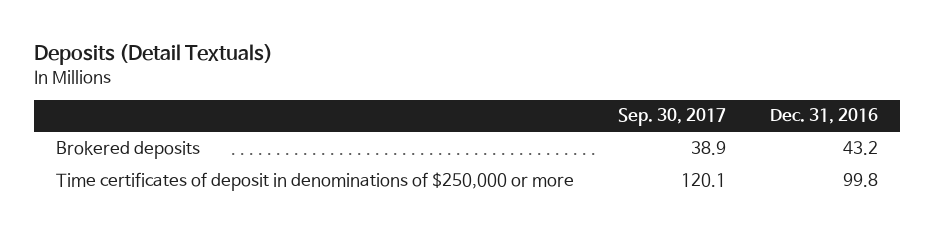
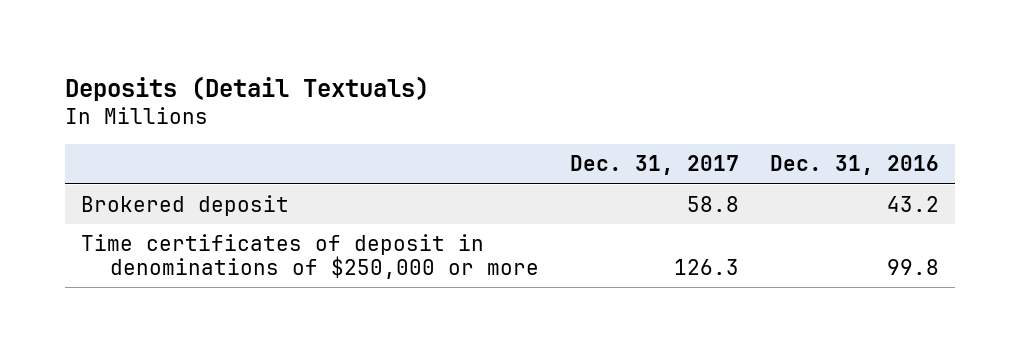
- | Sep. 30, 2017 | Dec. 31, 2016
+ | Dec. 31, 2017 | Dec. 31, 2016
- Brokered deposits | 38.9 | 43.2
+ Brokered deposit | 58.8 | 43.2

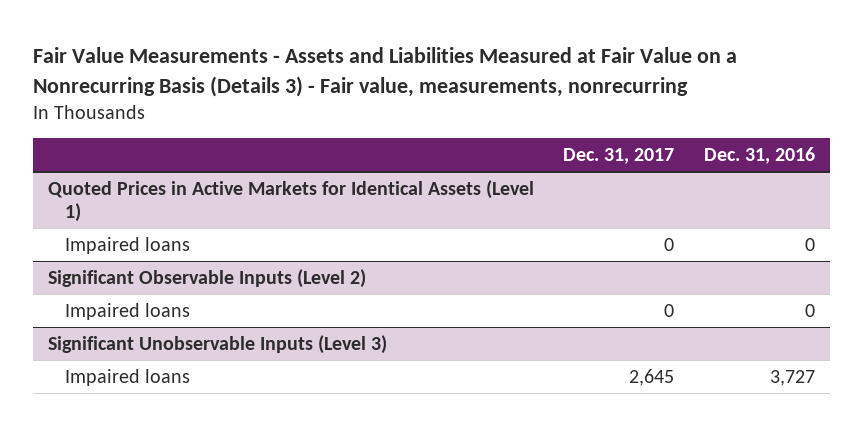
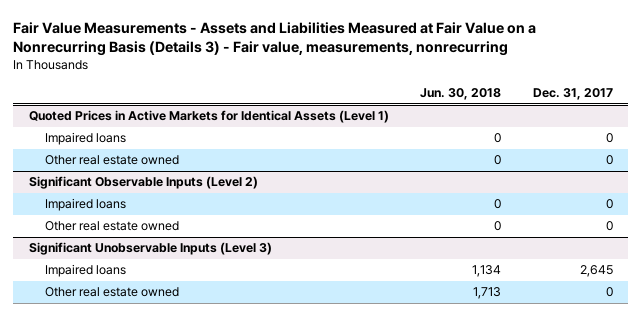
- | Dec. 31, 2017 | Dec. 31, 2016
+ | Jun. 30, 2018 | Dec. 31, 2017
@ Quoted Prices in Active Markets for Identical Assets (Level 1)
+ Other real estate owned | 0 | 0
@ Significant Observable Inputs (Level 2)
+ Other real estate owned | 0 | 0
@ Significant Unobservable Inputs (Level 3)
+ Other real estate owned | 1,713 | 0

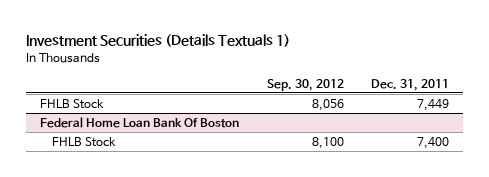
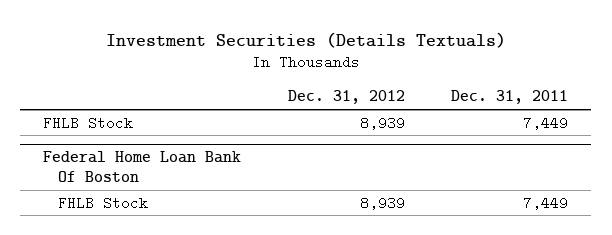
- Investment Securities (Details Textuals 1)
+ Investment Securities (Details Textuals)
- | Sep. 30, 2012 | Dec. 31, 2011
+ | Dec. 31, 2012 | Dec. 31, 2011
@ Federal Home Loan Bank Of Boston
- FHLB Stock | 8,100 | 7,400
+ FHLB Stock | 8,939 | 7,449

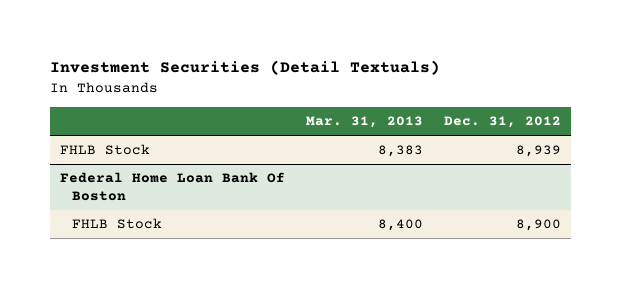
- Investment Securities (Details Textuals)
+ Investment Securities (Detail Textuals)
- | Dec. 31, 2012 | Dec. 31, 2011
+ | Mar. 31, 2013 | Dec. 31, 2012
@ Federal Home Loan Bank Of Boston
- FHLB Stock | 8,939 | 7,449
+ FHLB Stock | 8,400 | 8,900

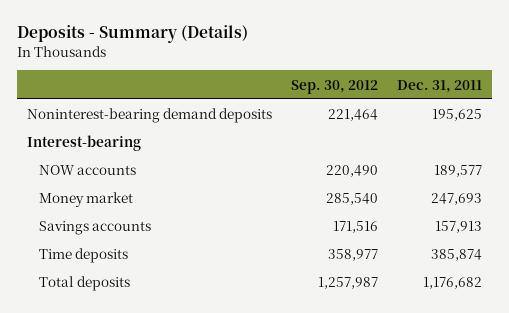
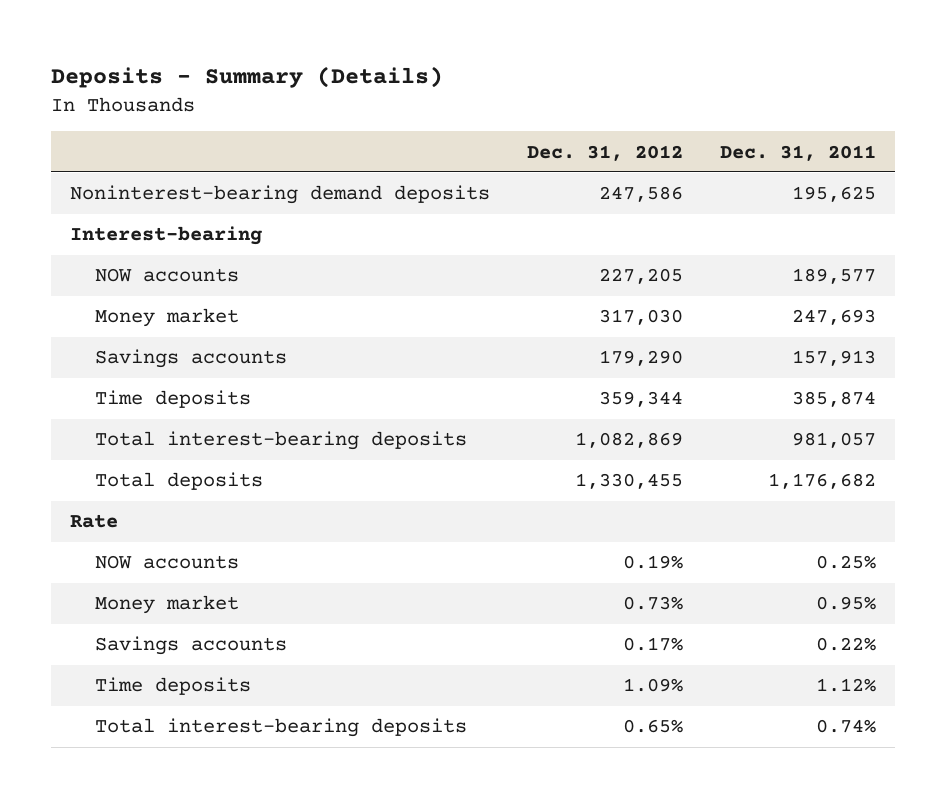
- | Sep. 30, 2012 | Dec. 31, 2011
+ | Dec. 31, 2012 | Dec. 31, 2011
+ Total interest-bearing deposits | 1,082,869 | 981,057
+ Rate
+ NOW accounts | 0.19% | 0.25%
+ Money market | 0.73% | 0.95%
+ Savings accounts | 0.17% | 0.22%
+ Time deposits | 1.09% | 1.12%
+ Total interest-bearing deposits | 0.65% | 0.74%

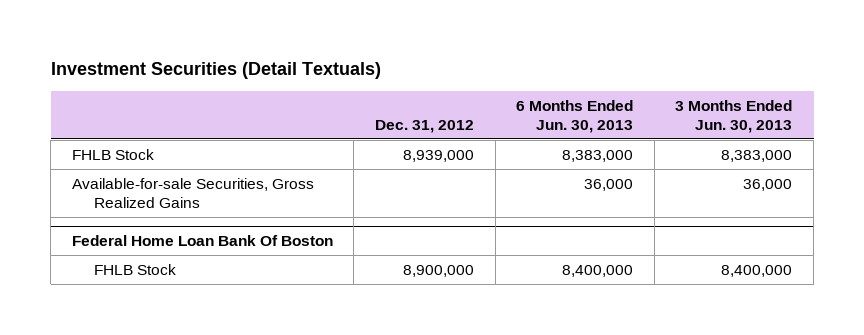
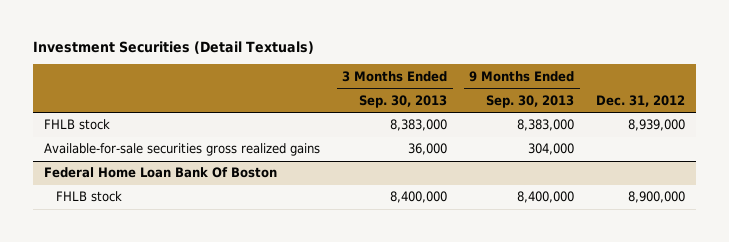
- | Dec. 31, 2012 | 6 Months Ended Jun. 30, 2013 | 3 Months Ended Jun. 30, 2013
+ | 3 Months Ended Sep. 30, 2013 | 9 Months Ended Sep. 30, 2013 | Dec. 31, 2012
- FHLB Stock | 8,939,000 | 8,383,000 | 8,383,000
- Available-for-sale Securities, Gross Realized Gains | | 36,000 | 36,000
+ FHLB stock | 8,383,000 | 8,383,000 | 8,939,000
+ Available-for-sale securities gross realized gains | 36,000 | 304,000 |
@ Federal Home Loan Bank Of Boston
- FHLB Stock | 8,900,000 | 8,400,000 | 8,400,000
+ FHLB stock | 8,400,000 | 8,400,000 | 8,900,000

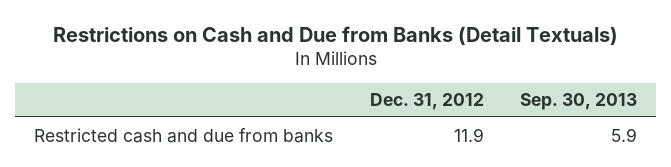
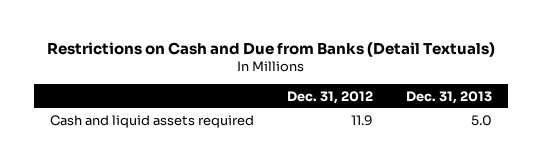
- | Dec. 31, 2012 | Sep. 30, 2013
+ | Dec. 31, 2012 | Dec. 31, 2013
- Restricted cash and due from banks | 11.9 | 5.9
+ Cash and liquid assets required | 11.9 | 5.0

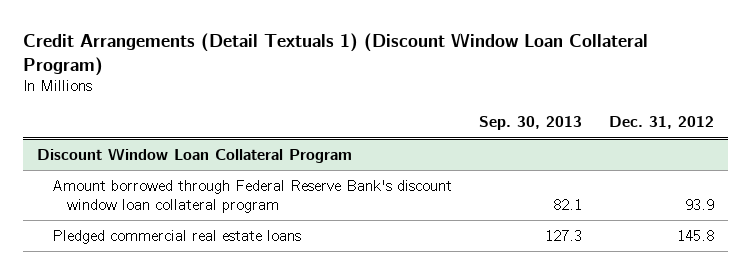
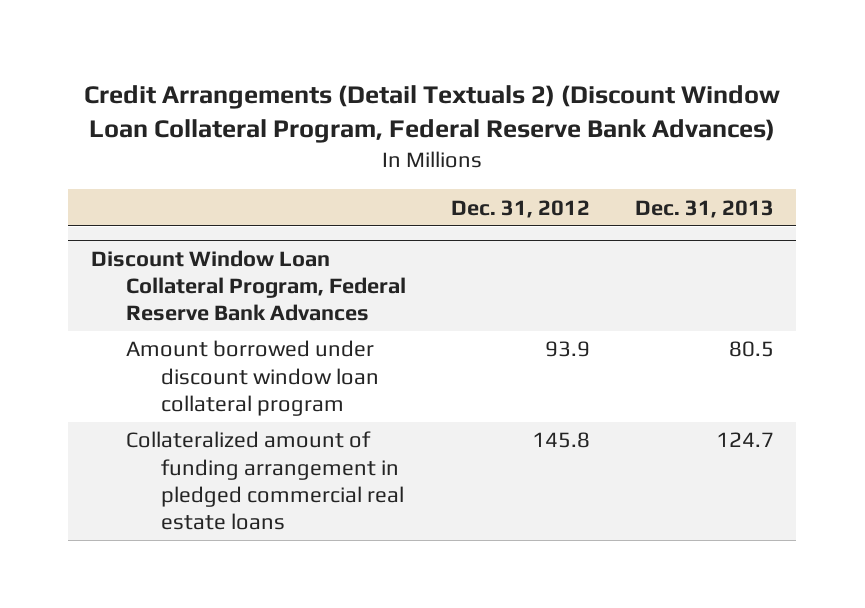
- Credit Arrangements (Detail Textuals 1) (Discount Window Loan Collateral Program)
+ Credit Arrangements (Detail Textuals 2) (Discount Window Loan Collateral Program, Federal Reserve Bank Advances)
- | Sep. 30, 2013 | Dec. 31, 2012
+ | Dec. 31, 2012 | Dec. 31, 2013
- Discount Window Loan Collateral Program
- Amount borrowed through Federal Reserve Bank's discount window loan collateral program | 82.1 | 93.9
- Pledged commercial real estate loans | 127.3 | 145.8
+ Discount Window Loan Collateral Program, Federal Reserve Bank Advances
+ Amount borrowed under discount window loan collateral program | 93.9 | 80.5
+ Collateralized amount of funding arrangement in pledged commercial real estate loans | 145.8 | 124.7

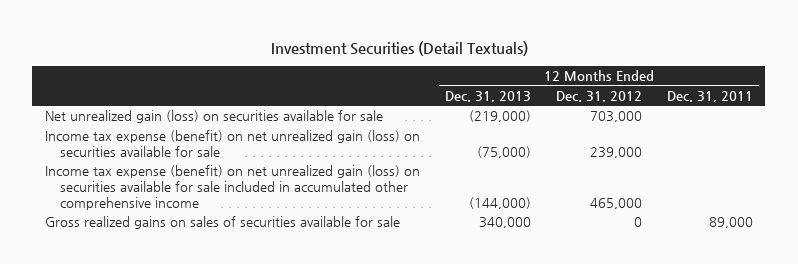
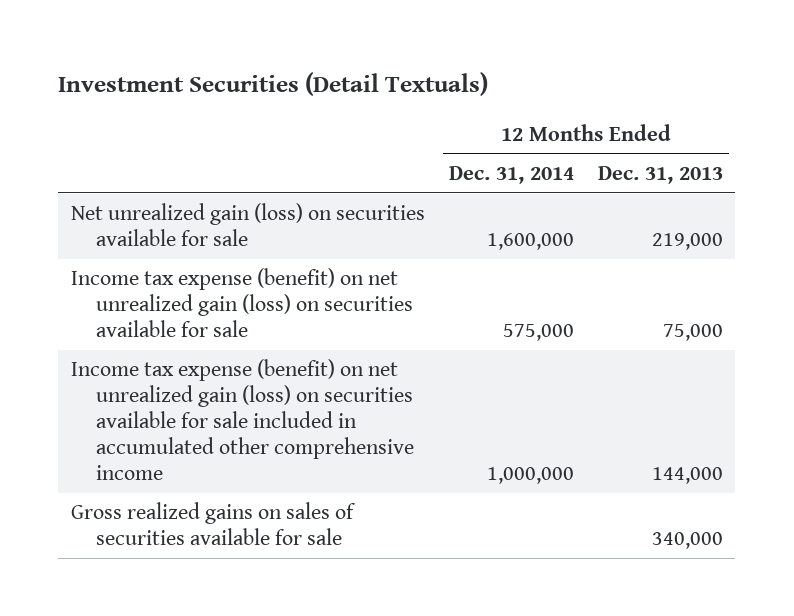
- | 12 Months Ended Dec. 31, 2013 | 12 Months Ended Dec. 31, 2012 | 12 Months Ended Dec. 31, 2011
+ | 12 Months Ended Dec. 31, 2014 | 12 Months Ended Dec. 31, 2013
- Net unrealized gain (loss) on securities available for sale | (219,000) | 703,000 |
- Income tax expense (benefit) on net unrealized gain (loss) on securities available for sale | (75,000) | 239,000 |
- Income tax expense (benefit) on net unrealized gain (loss) on securities available for sale included in accumulated other comprehensive income | (144,000) | 465,000 |
+ Net unrealized gain (loss) on securities available for sale | 1,600,000 | 219,000
+ Income tax expense (benefit) on net unrealized gain (loss) on securities available for sale | 575,000 | 75,000
+ Income tax expense (benefit) on net unrealized gain (loss) on securities available for sale included in accumulated other comprehensive income | 1,000,000 | 144,000

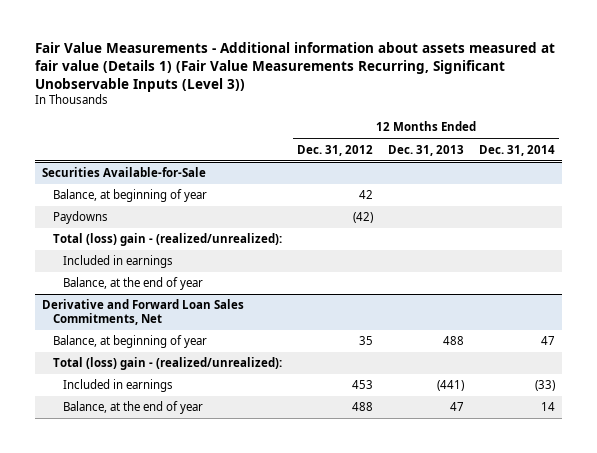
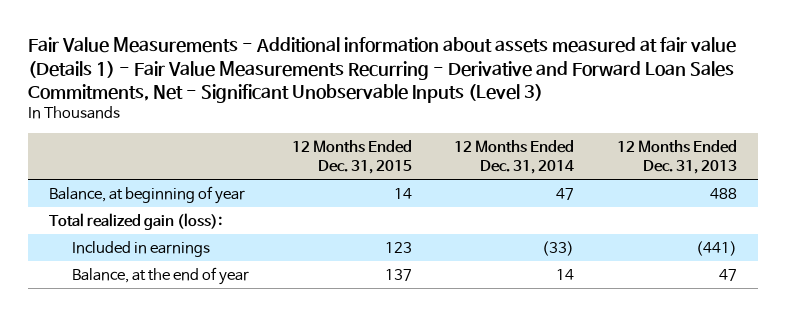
- Fair Value Measurements - Additional information about assets measured at fair value (Details 1) (Fair Value Measurements Recurring, Significant Unobservable Inputs (Level 3))
+ Fair Value Measurements - Additional information about assets measured at fair value (Details 1) - Fair Value Measurements Recurring - Derivative and Forward Loan Sales Commitments, Net - Significant Unobservable Inputs (Level 3)
- | 12 Months Ended Dec. 31, 2012 | 12 Months Ended Dec. 31, 2013 | 12 Months Ended Dec. 31, 2014
+ | 12 Months Ended Dec. 31, 2015 | 12 Months Ended Dec. 31, 2014 | 12 Months Ended Dec. 31, 2013
- Securities Available-for-Sale
- Balance, at beginning of year | 42 | |
- Paydowns | (42) | |
- Total (loss) gain - (realized/unrealized):
- Included in earnings
- Balance, at the end of year
- Derivative and Forward Loan Sales Commitments, Net
- Total (loss) gain - (realized/unrealized):
+ Total realized gain (loss):

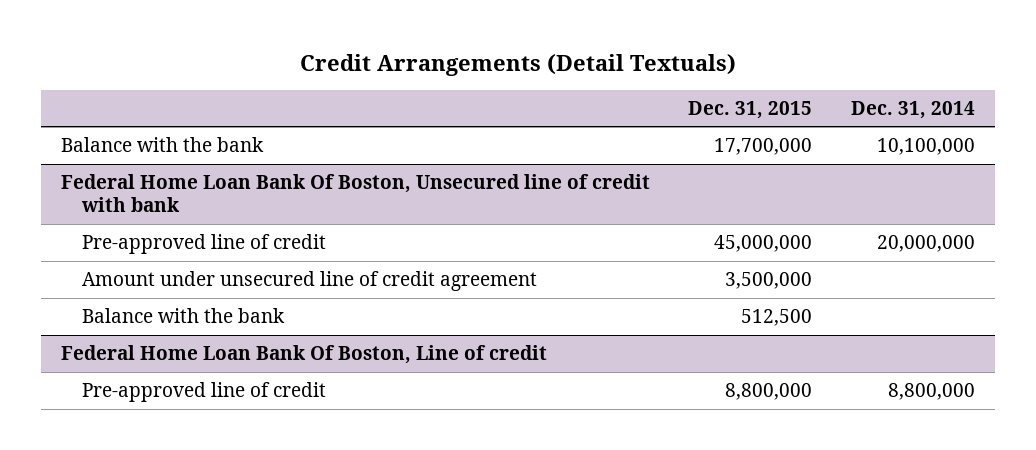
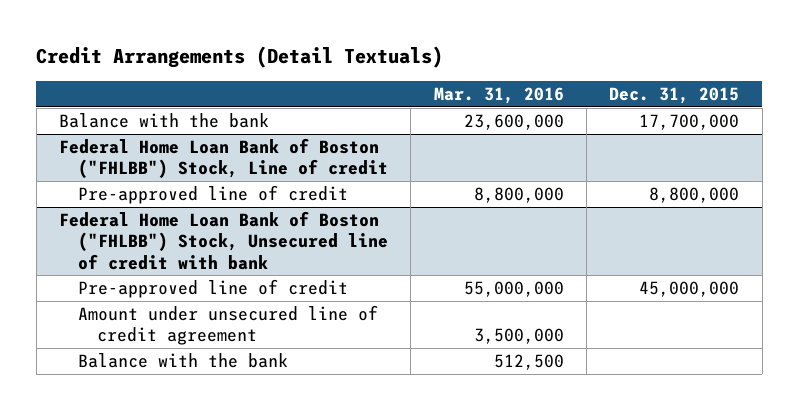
- | Dec. 31, 2015 | Dec. 31, 2014
+ | Mar. 31, 2016 | Dec. 31, 2015
- Federal Home Loan Bank Of Boston, Unsecured line of credit with bank
- Pre-approved line of credit | 45,000,000 | 20,000,000
- Amount under unsecured line of credit agreement | 3,500,000 |
- Balance with the bank | 512,500 |
- Federal Home Loan Bank Of Boston, Line of credit
+ Federal Home Loan Bank of Boston ("FHLBB") Stock, Line of credit
+ Federal Home Loan Bank of Boston ("FHLBB") Stock, Unsecured line of credit with bank
+ Pre-approved line of credit | 55,000,000 | 45,000,000
+ Amount under unsecured line of credit agreement | 3,500,000 |
+ Balance with the bank | 512,500 |

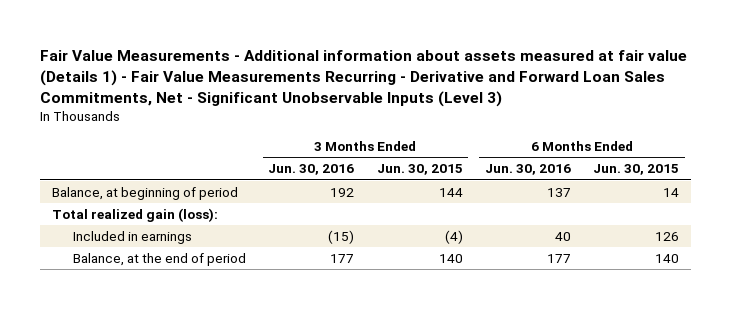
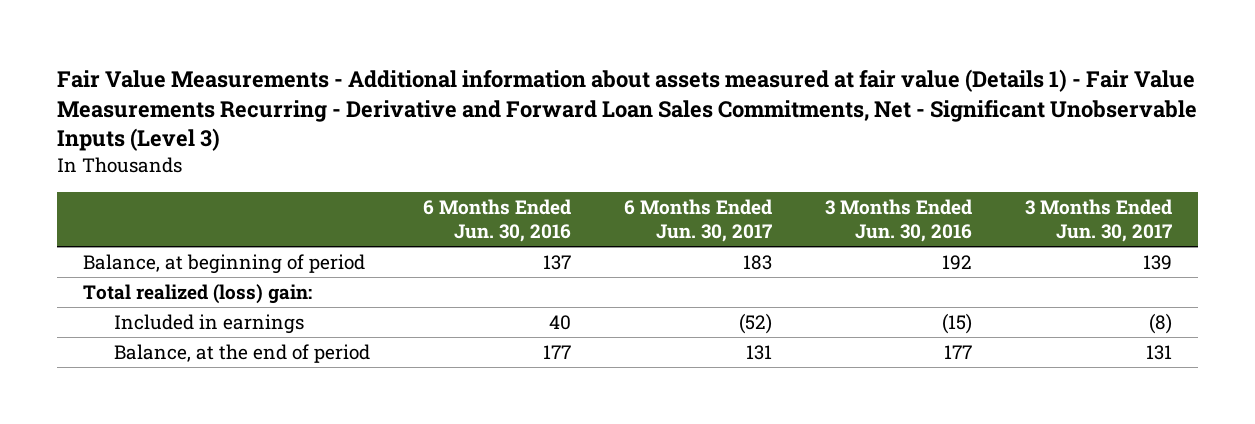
- | 3 Months Ended Jun. 30, 2016 | 3 Months Ended Jun. 30, 2015 | 6 Months Ended Jun. 30, 2016 | 6 Months Ended Jun. 30, 2015
+ | 6 Months Ended Jun. 30, 2016 | 6 Months Ended Jun. 30, 2017 | 3 Months Ended Jun. 30, 2016 | 3 Months Ended Jun. 30, 2017
- Total realized gain (loss):
+ Total realized (loss) gain:

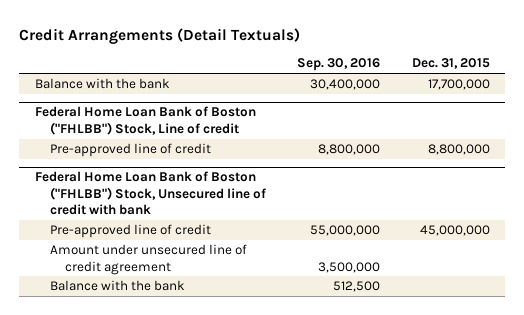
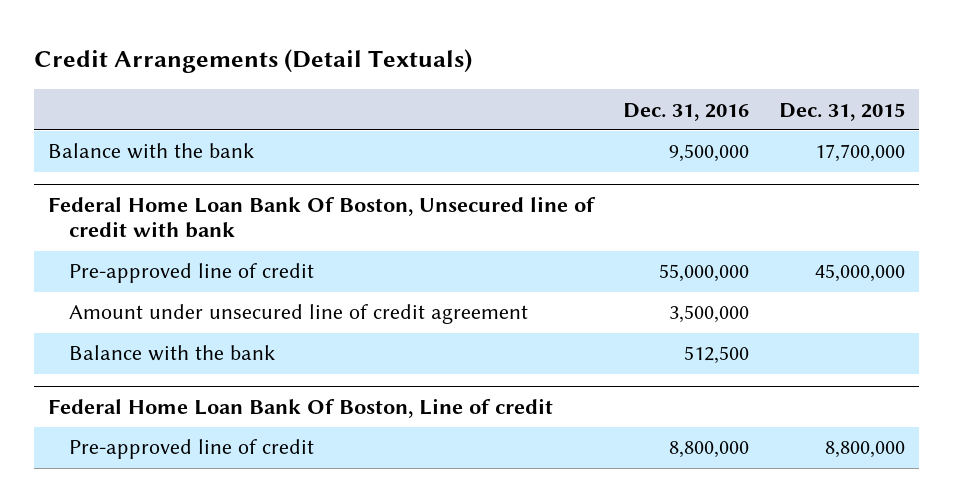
- | Sep. 30, 2016 | Dec. 31, 2015
+ | Dec. 31, 2016 | Dec. 31, 2015
- Federal Home Loan Bank of Boston ("FHLBB") Stock, Line of credit
- Pre-approved line of credit | 8,800,000 | 8,800,000
- Federal Home Loan Bank of Boston ("FHLBB") Stock, Unsecured line of credit with bank
+ Federal Home Loan Bank Of Boston, Unsecured line of credit with bank
+ Federal Home Loan Bank Of Boston, Line of credit
+ Pre-approved line of credit | 8,800,000 | 8,800,000

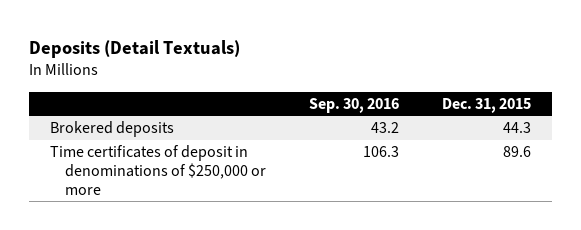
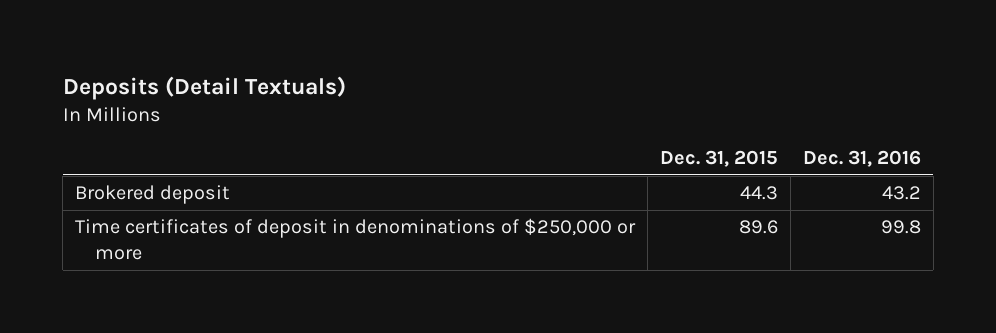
- | Sep. 30, 2016 | Dec. 31, 2015
+ | Dec. 31, 2015 | Dec. 31, 2016
- Brokered deposits | 43.2 | 44.3
+ Brokered deposit | 44.3 | 43.2

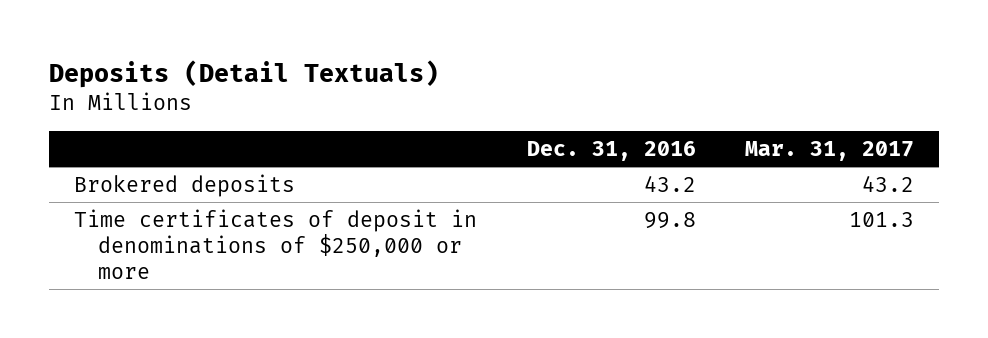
- | Dec. 31, 2015 | Dec. 31, 2016
+ | Dec. 31, 2016 | Mar. 31, 2017
- Brokered deposit | 44.3 | 43.2
+ Brokered deposits | 43.2 | 43.2

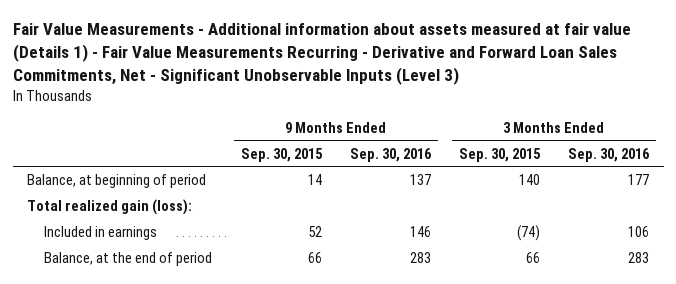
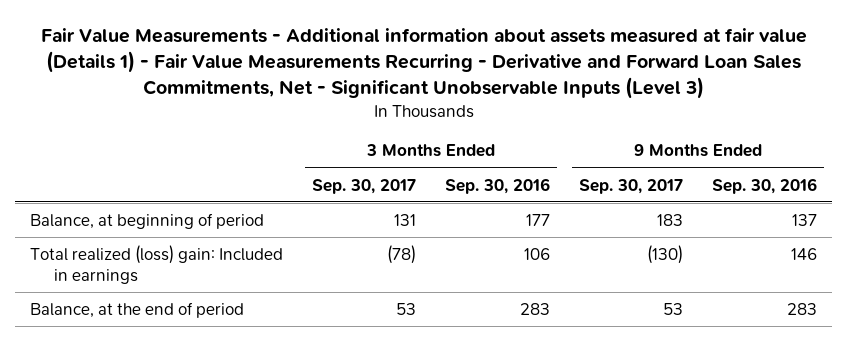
- | 9 Months Ended Sep. 30, 2015 | 9 Months Ended Sep. 30, 2016 | 3 Months Ended Sep. 30, 2015 | 3 Months Ended Sep. 30, 2016
+ | 3 Months Ended Sep. 30, 2017 | 3 Months Ended Sep. 30, 2016 | 9 Months Ended Sep. 30, 2017 | 9 Months Ended Sep. 30, 2016
- Total realized gain (loss):
- Included in earnings | 52 | 146 | (74) | 106
+ Total realized (loss) gain: Included in earnings | (78) | 106 | (130) | 146

